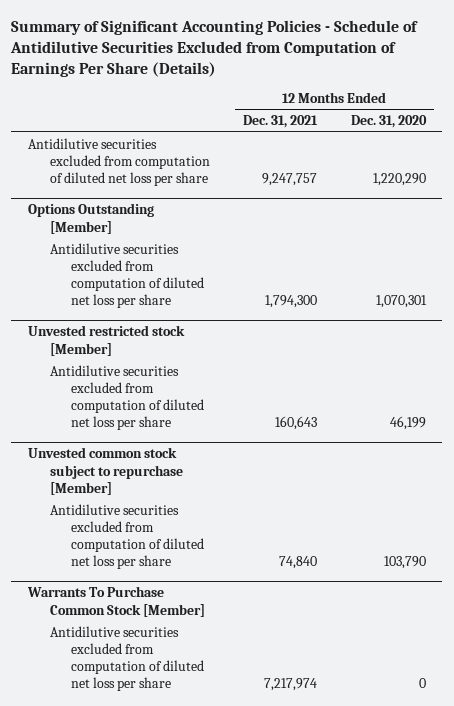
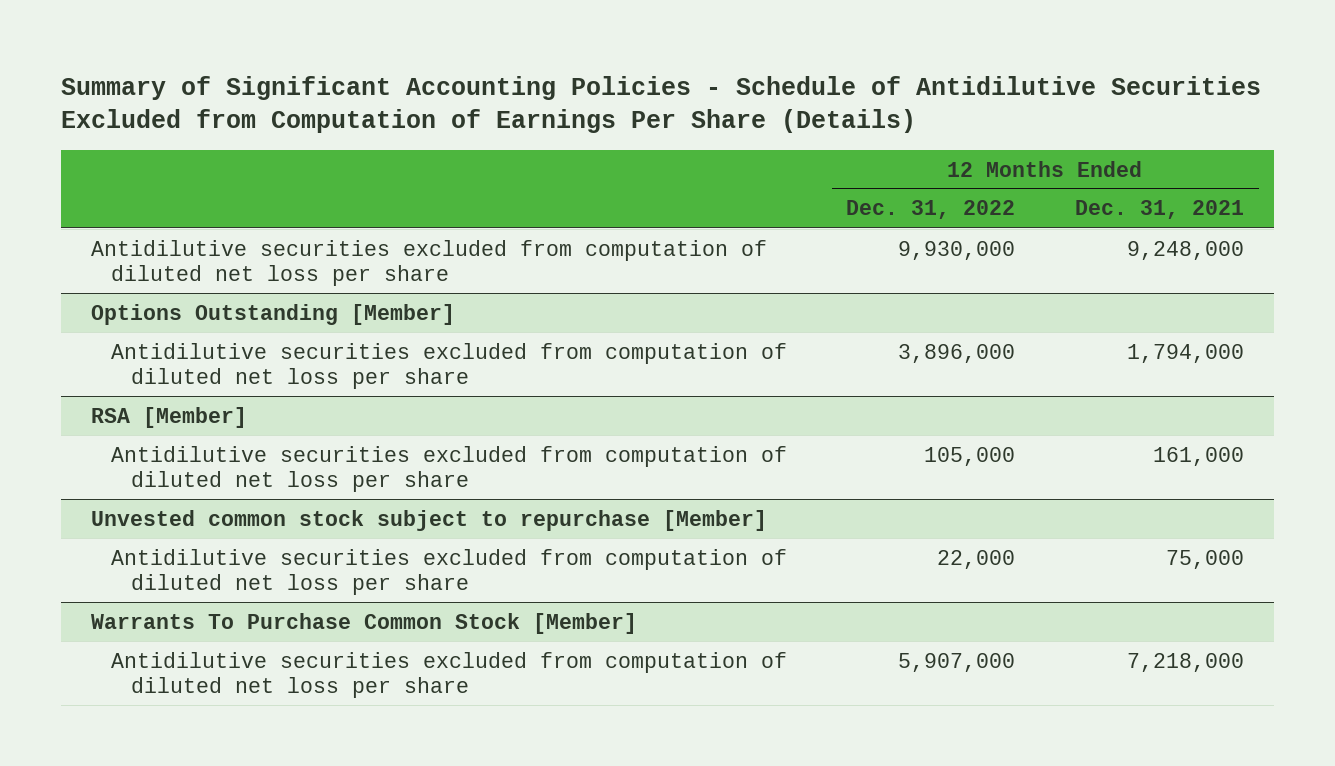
- | 12 Months Ended Dec. 31, 2021 | 12 Months Ended Dec. 31, 2020
+ | 12 Months Ended Dec. 31, 2022 | 12 Months Ended Dec. 31, 2021
- Antidilutive securities excluded from computation of diluted net loss per share | 9,247,757 | 1,220,290
+ Antidilutive securities excluded from computation of diluted net loss per share | 9,930,000 | 9,248,000
@ Options Outstanding [Member]
- Antidilutive securities excluded from computation of diluted net loss per share | 1,794,300 | 1,070,301
- Unvested restricted stock [Member]
- Antidilutive securities excluded from computation of diluted net loss per share | 160,643 | 46,199
@ Options Outstanding [Member]
+ Antidilutive securities excluded from computation of diluted net loss per share | 3,896,000 | 1,794,000
+ RSA [Member]
+ Antidilutive securities excluded from computation of diluted net loss per share | 105,000 | 161,000
@ Unvested common stock subject to repurchase [Member]
- Antidilutive securities excluded from computation of diluted net loss per share | 74,840 | 103,790
+ Antidilutive securities excluded from computation of diluted net loss per share | 22,000 | 75,000
@ Warrants To Purchase Common Stock [Member]
- Antidilutive securities excluded from computation of diluted net loss per share | 7,217,974 | 0
+ Antidilutive securities excluded from computation of diluted net loss per share | 5,907,000 | 7,218,000

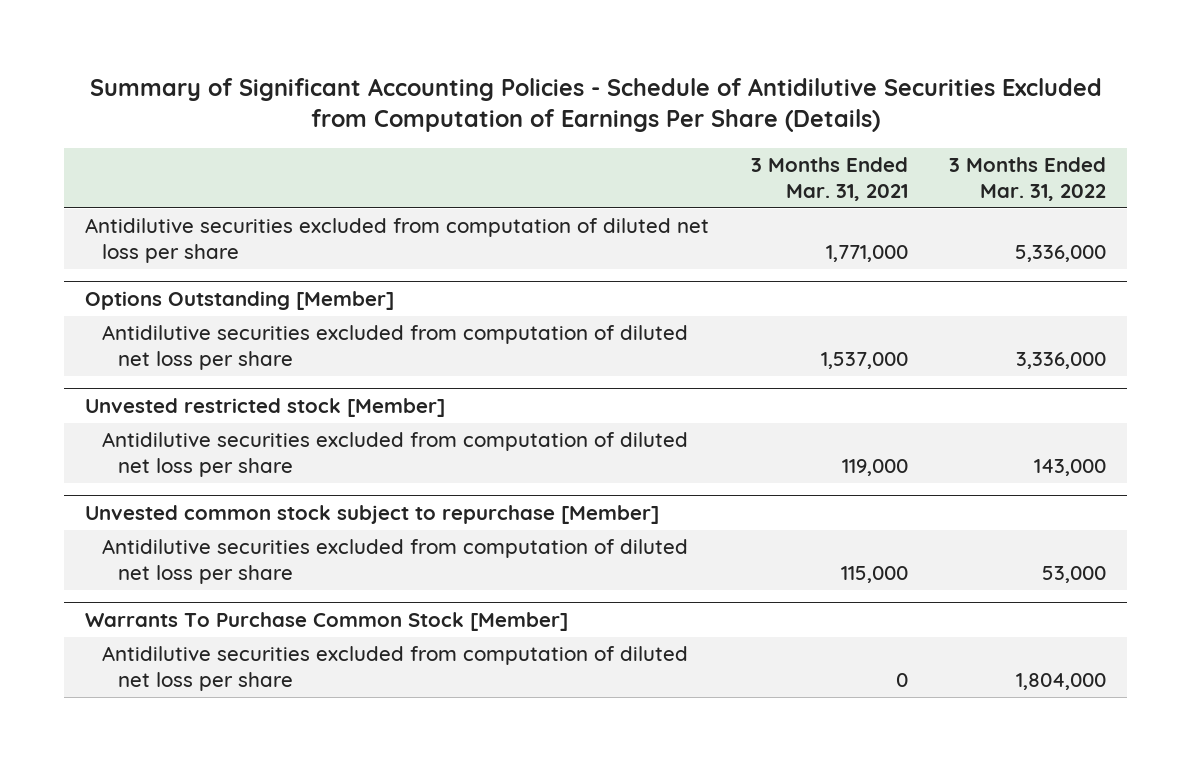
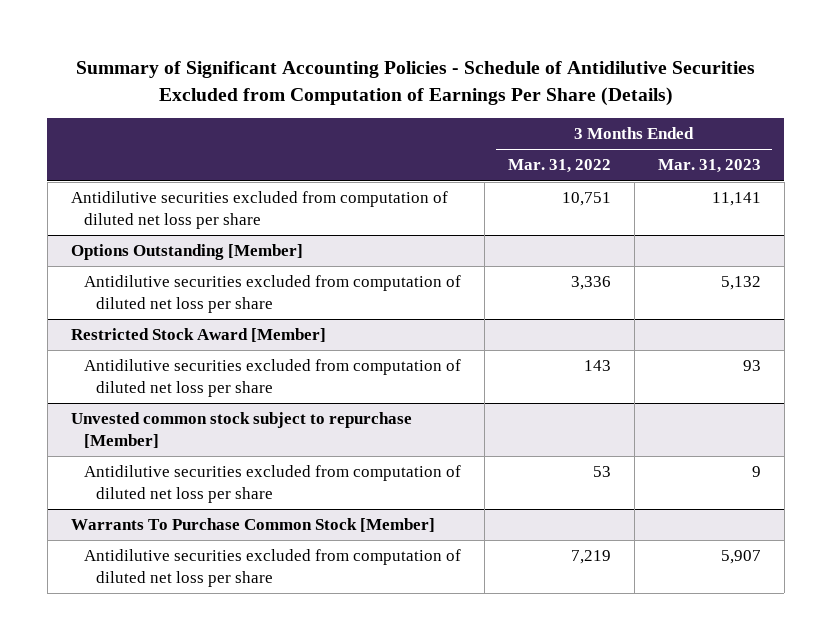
- | 3 Months Ended Mar. 31, 2021 | 3 Months Ended Mar. 31, 2022
+ | 3 Months Ended Mar. 31, 2022 | 3 Months Ended Mar. 31, 2023
- Antidilutive securities excluded from computation of diluted net loss per share | 1,771,000 | 5,336,000
+ Antidilutive securities excluded from computation of diluted net loss per share | 10,751 | 11,141
@ Options Outstanding [Member]
- Antidilutive securities excluded from computation of diluted net loss per share | 1,537,000 | 3,336,000
- Unvested restricted stock [Member]
- Antidilutive securities excluded from computation of diluted net loss per share | 119,000 | 143,000
@ Options Outstanding [Member]
+ Antidilutive securities excluded from computation of diluted net loss per share | 3,336 | 5,132
+ Restricted Stock Award [Member]
+ Antidilutive securities excluded from computation of diluted net loss per share | 143 | 93
@ Unvested common stock subject to repurchase [Member]
- Antidilutive securities excluded from computation of diluted net loss per share | 115,000 | 53,000
+ Antidilutive securities excluded from computation of diluted net loss per share | 53 | 9
@ Warrants To Purchase Common Stock [Member]
- Antidilutive securities excluded from computation of diluted net loss per share | 0 | 1,804,000
+ Antidilutive securities excluded from computation of diluted net loss per share | 7,219 | 5,907

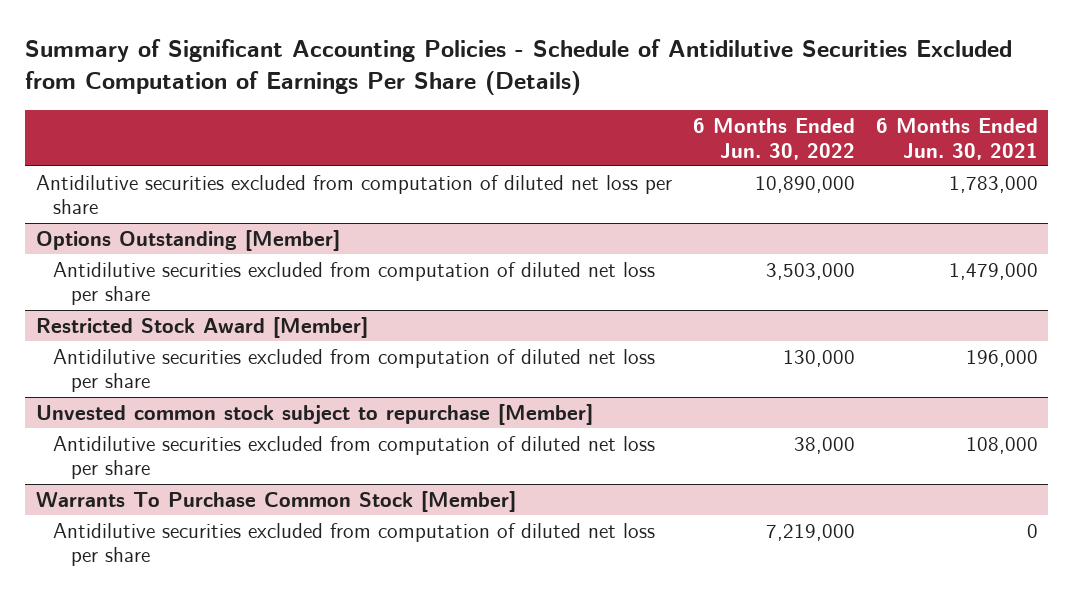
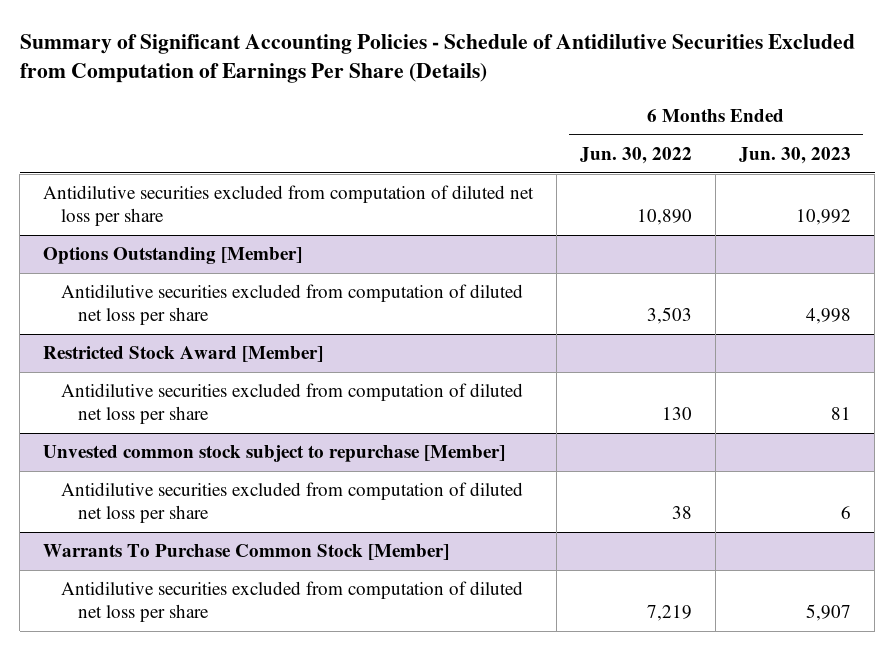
- | 6 Months Ended Jun. 30, 2022 | 6 Months Ended Jun. 30, 2021
+ | 6 Months Ended Jun. 30, 2022 | 6 Months Ended Jun. 30, 2023
- Antidilutive securities excluded from computation of diluted net loss per share | 10,890,000 | 1,783,000
+ Antidilutive securities excluded from computation of diluted net loss per share | 10,890 | 10,992
@ Options Outstanding [Member]
- Antidilutive securities excluded from computation of diluted net loss per share | 3,503,000 | 1,479,000
+ Antidilutive securities excluded from computation of diluted net loss per share | 3,503 | 4,998
@ Restricted Stock Award [Member]
- Antidilutive securities excluded from computation of diluted net loss per share | 130,000 | 196,000
+ Antidilutive securities excluded from computation of diluted net loss per share | 130 | 81
@ Unvested common stock subject to repurchase [Member]
- Antidilutive securities excluded from computation of diluted net loss per share | 38,000 | 108,000
+ Antidilutive securities excluded from computation of diluted net loss per share | 38 | 6
@ Warrants To Purchase Common Stock [Member]
- Antidilutive securities excluded from computation of diluted net loss per share | 7,219,000 | 0
+ Antidilutive securities excluded from computation of diluted net loss per share | 7,219 | 5,907

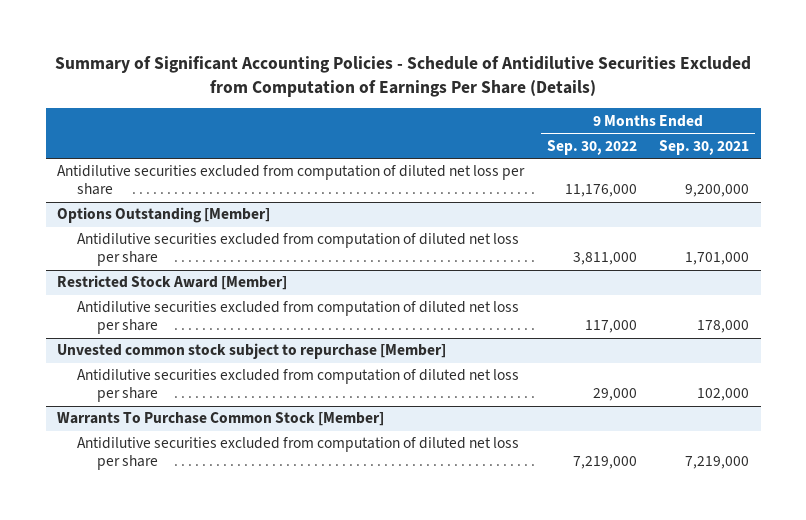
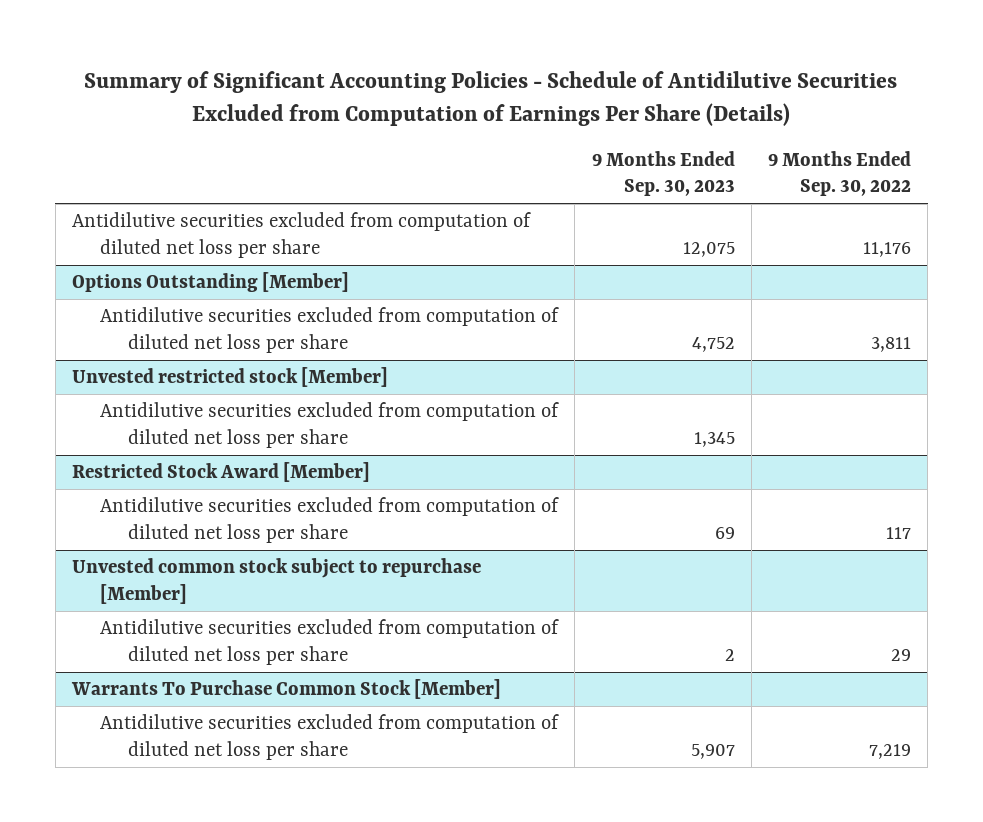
- | 9 Months Ended Sep. 30, 2022 | 9 Months Ended Sep. 30, 2021
+ | 9 Months Ended Sep. 30, 2023 | 9 Months Ended Sep. 30, 2022
- Antidilutive securities excluded from computation of diluted net loss per share | 11,176,000 | 9,200,000
+ Antidilutive securities excluded from computation of diluted net loss per share | 12,075 | 11,176
@ Options Outstanding [Member]
- Antidilutive securities excluded from computation of diluted net loss per share | 3,811,000 | 1,701,000
+ Antidilutive securities excluded from computation of diluted net loss per share | 4,752 | 3,811
+ Unvested restricted stock [Member]
+ Antidilutive securities excluded from computation of diluted net loss per share | 1,345 |
@ Restricted Stock Award [Member]
- Antidilutive securities excluded from computation of diluted net loss per share | 117,000 | 178,000
+ Antidilutive securities excluded from computation of diluted net loss per share | 69 | 117
@ Unvested common stock subject to repurchase [Member]
- Antidilutive securities excluded from computation of diluted net loss per share | 29,000 | 102,000
+ Antidilutive securities excluded from computation of diluted net loss per share | 2 | 29
@ Warrants To Purchase Common Stock [Member]
- Antidilutive securities excluded from computation of diluted net loss per share | 7,219,000 | 7,219,000
+ Antidilutive securities excluded from computation of diluted net loss per share | 5,907 | 7,219

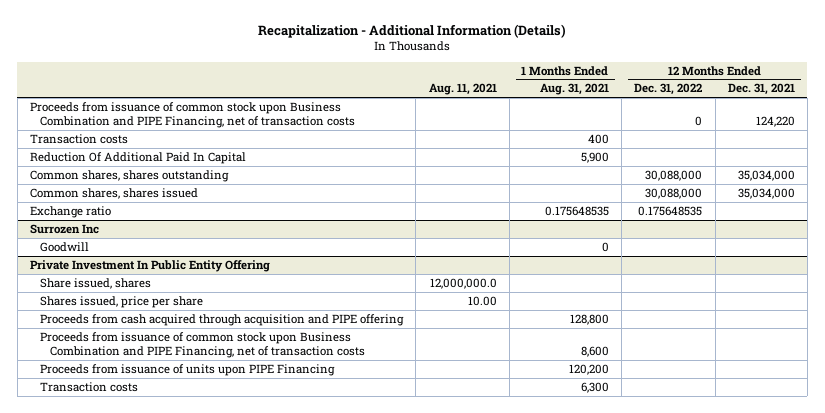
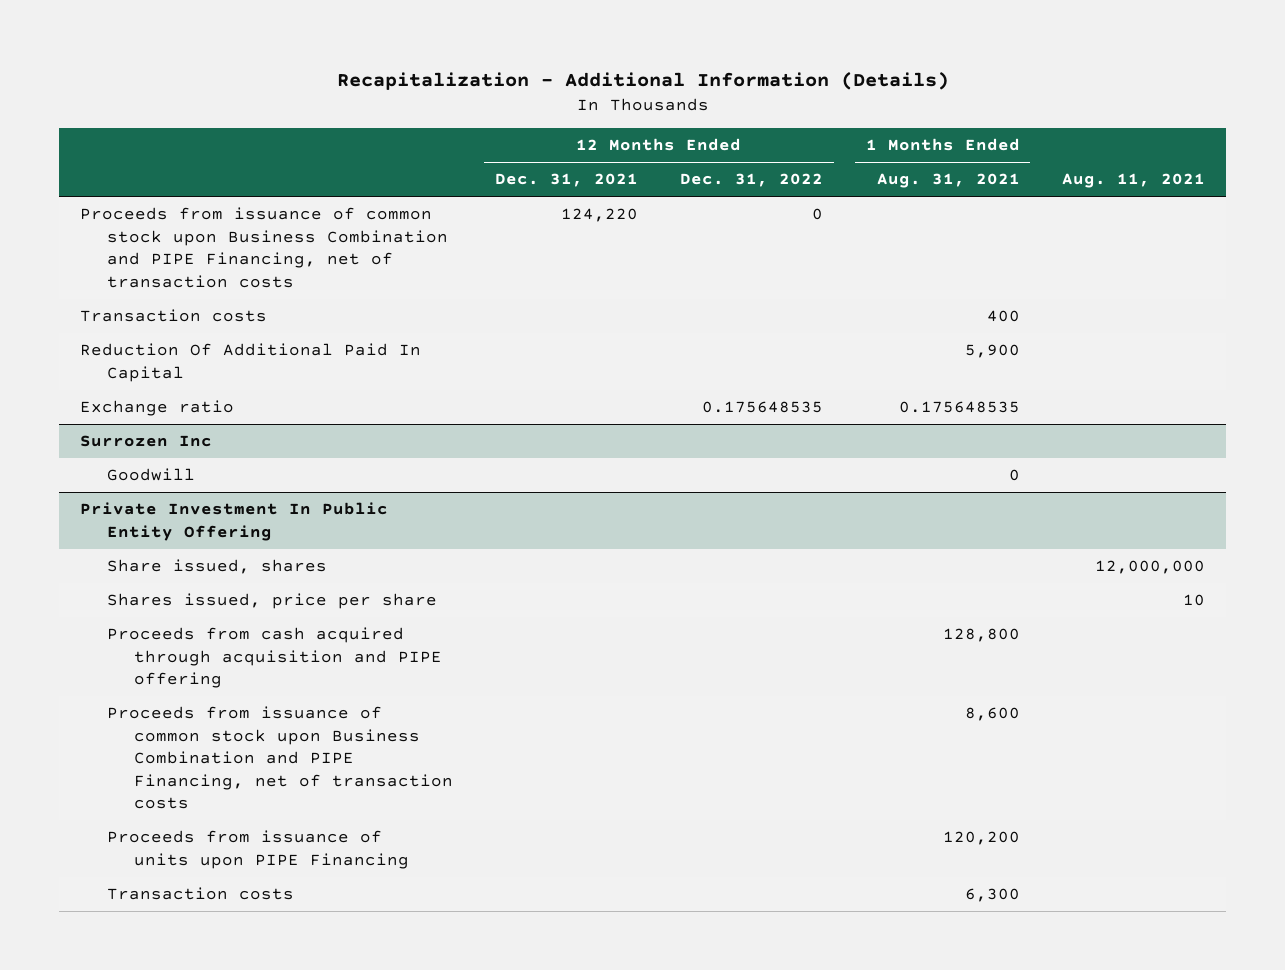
- | Aug. 11, 2021 | 1 Months Ended Aug. 31, 2021 | 12 Months Ended Dec. 31, 2022 | 12 Months Ended Dec. 31, 2021
+ | 12 Months Ended Dec. 31, 2021 | 12 Months Ended Dec. 31, 2022 | 1 Months Ended Aug. 31, 2021 | Aug. 11, 2021
- Common shares, shares outstanding | | | 30,088,000 | 35,034,000
- Common shares, shares issued | | | 30,088,000 | 35,034,000
@ Private Investment In Public Entity Offering
- Share issued, shares | 12,000,000.0 | | |
- Shares issued, price per share | 10.00 | | |
+ Share issued, shares | | | | 12,000,000
+ Shares issued, price per share | | | | 10

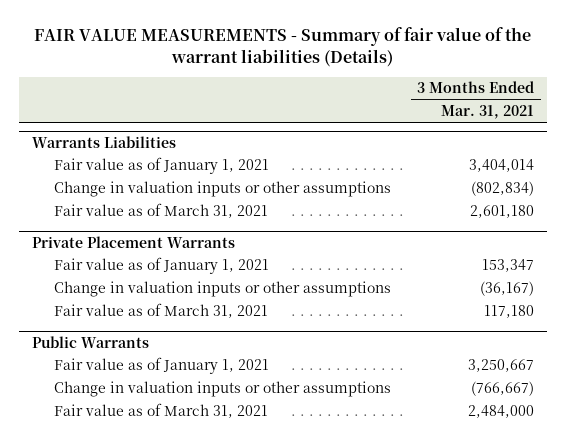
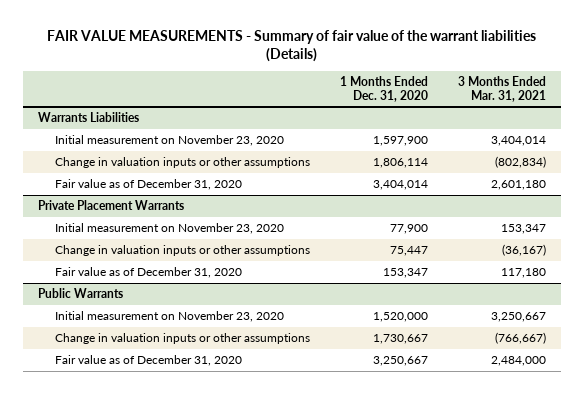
- | 3 Months Ended Mar. 31, 2021
+ | 1 Months Ended Dec. 31, 2020 | 3 Months Ended Mar. 31, 2021
@ Warrants Liabilities
- Fair value as of January 1, 2021 | 3,404,014
+ Initial measurement on November 23, 2020 | 1,597,900 | 3,404,014
- Fair value as of March 31, 2021 | 2,601,180
+ Fair value as of December 31, 2020 | 3,404,014 | 2,601,180
@ Private Placement Warrants
- Fair value as of January 1, 2021 | 153,347
+ Initial measurement on November 23, 2020 | 77,900 | 153,347
- Fair value as of March 31, 2021 | 117,180
+ Fair value as of December 31, 2020 | 153,347 | 117,180
@ Public Warrants
- Fair value as of January 1, 2021 | 3,250,667
+ Initial measurement on November 23, 2020 | 1,520,000 | 3,250,667
- Fair value as of March 31, 2021 | 2,484,000
+ Fair value as of December 31, 2020 | 3,250,667 | 2,484,000

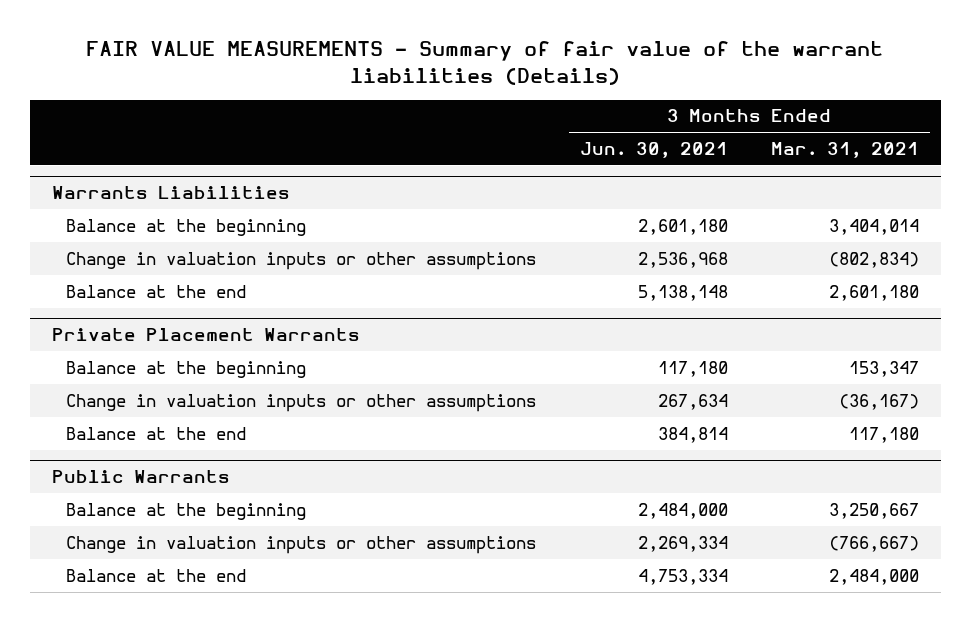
- | 1 Months Ended Dec. 31, 2020 | 3 Months Ended Mar. 31, 2021
+ | 3 Months Ended Jun. 30, 2021 | 3 Months Ended Mar. 31, 2021
@ Warrants Liabilities
- Initial measurement on November 23, 2020 | 1,597,900 | 3,404,014
+ Balance at the beginning | 2,601,180 | 3,404,014
- Fair value as of December 31, 2020 | 3,404,014 | 2,601,180
+ Balance at the end | 5,138,148 | 2,601,180
@ Private Placement Warrants
- Initial measurement on November 23, 2020 | 77,900 | 153,347
+ Balance at the beginning | 117,180 | 153,347
- Fair value as of December 31, 2020 | 153,347 | 117,180
+ Balance at the end | 384,814 | 117,180
@ Public Warrants
- Initial measurement on November 23, 2020 | 1,520,000 | 3,250,667
+ Balance at the beginning | 2,484,000 | 3,250,667
- Fair value as of December 31, 2020 | 3,250,667 | 2,484,000
+ Balance at the end | 4,753,334 | 2,484,000

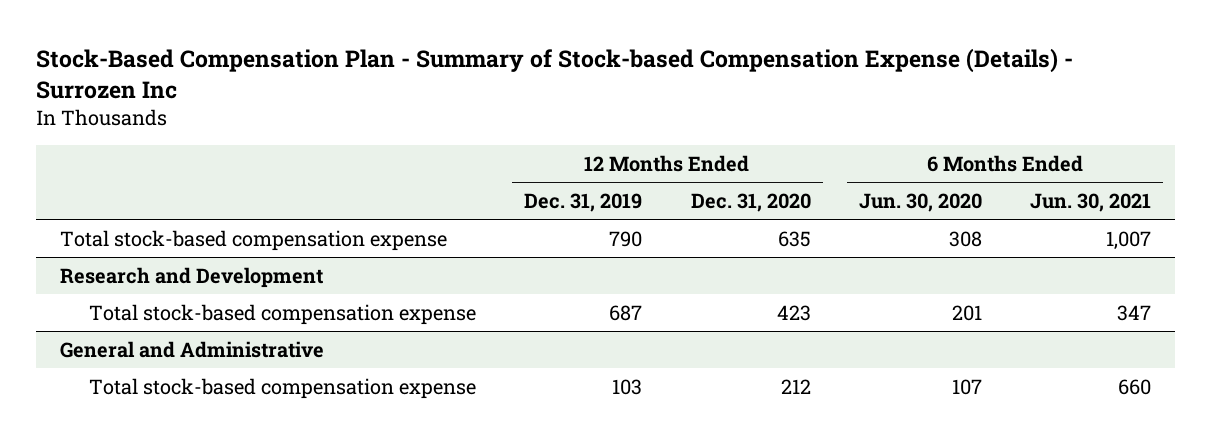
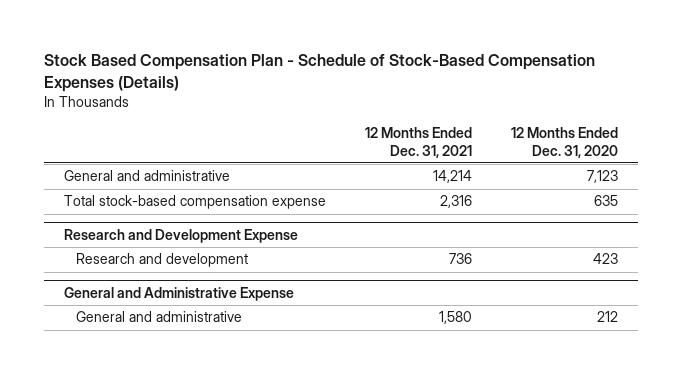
- Stock-Based Compensation Plan - Summary of Stock-based Compensation Expense (Details) - Surrozen Inc
+ Stock Based Compensation Plan - Schedule of Stock-Based Compensation Expenses (Details)
- | 12 Months Ended Dec. 31, 2019 | 12 Months Ended Dec. 31, 2020 | 6 Months Ended Jun. 30, 2020 | 6 Months Ended Jun. 30, 2021
+ | 12 Months Ended Dec. 31, 2021 | 12 Months Ended Dec. 31, 2020
+ General and administrative | 14,214 | 7,123
- Research and Development
- Total stock-based compensation expense | 687 | 423 | 201 | 347
- General and Administrative
- Total stock-based compensation expense | 103 | 212 | 107 | 660
+ Research and Development Expense
+ Research and development | 736 | 423
+ General and Administrative Expense
+ General and administrative | 1,580 | 212

